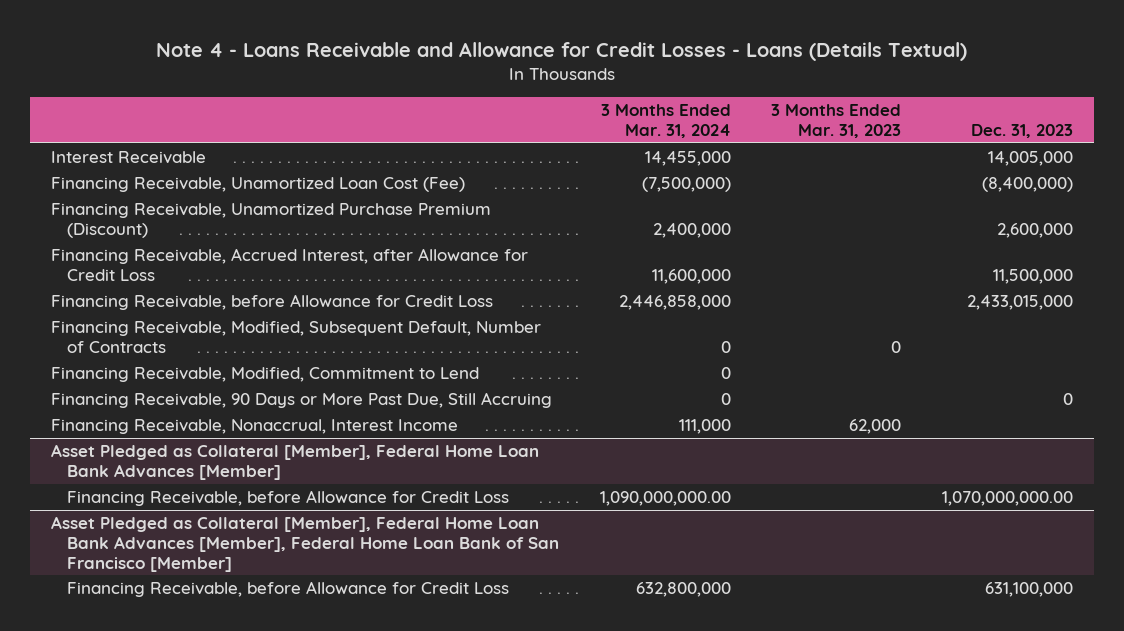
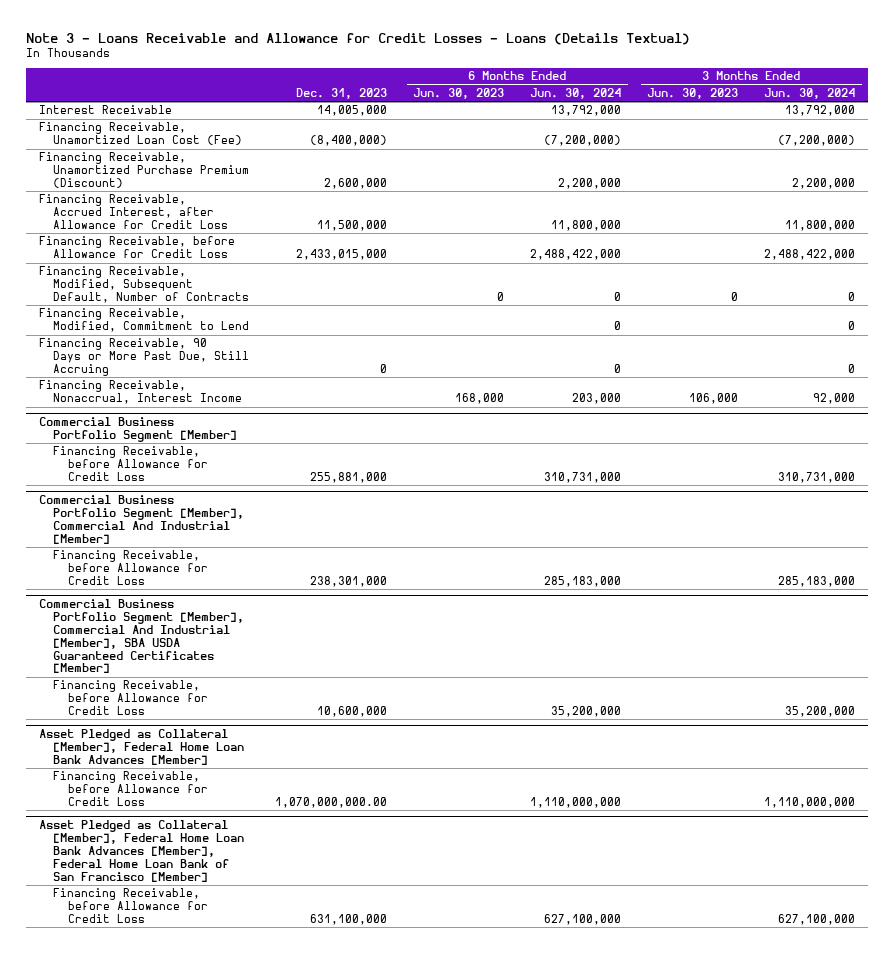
- Note 4 - Loans Receivable and Allowance for Credit Losses - Loans (Details Textual)
+ Note 3 - Loans Receivable and Allowance for Credit Losses - Loans (Details Textual)
- | 3 Months Ended Mar. 31, 2024 | 3 Months Ended Mar. 31, 2023 | Dec. 31, 2023
+ | Dec. 31, 2023 | 6 Months Ended Jun. 30, 2023 | 6 Months Ended Jun. 30, 2024 | 3 Months Ended Jun. 30, 2023 | 3 Months Ended Jun. 30, 2024
+ Commercial Business Portfolio Segment [Member]
+ Financing Receivable, before Allowance for Credit Loss | 255,881,000 | | 310,731,000 | | 310,731,000
+ Commercial Business Portfolio Segment [Member], Commercial And Industrial [Member]
+ Financing Receivable, before Allowance for Credit Loss | 238,301,000 | | 285,183,000 | | 285,183,000
+ Commercial Business Portfolio Segment [Member], Commercial And Industrial [Member], SBA USDA Guaranteed Certificates [Member]
+ Financing Receivable, before Allowance for Credit Loss | 10,600,000 | | 35,200,000 | | 35,200,000

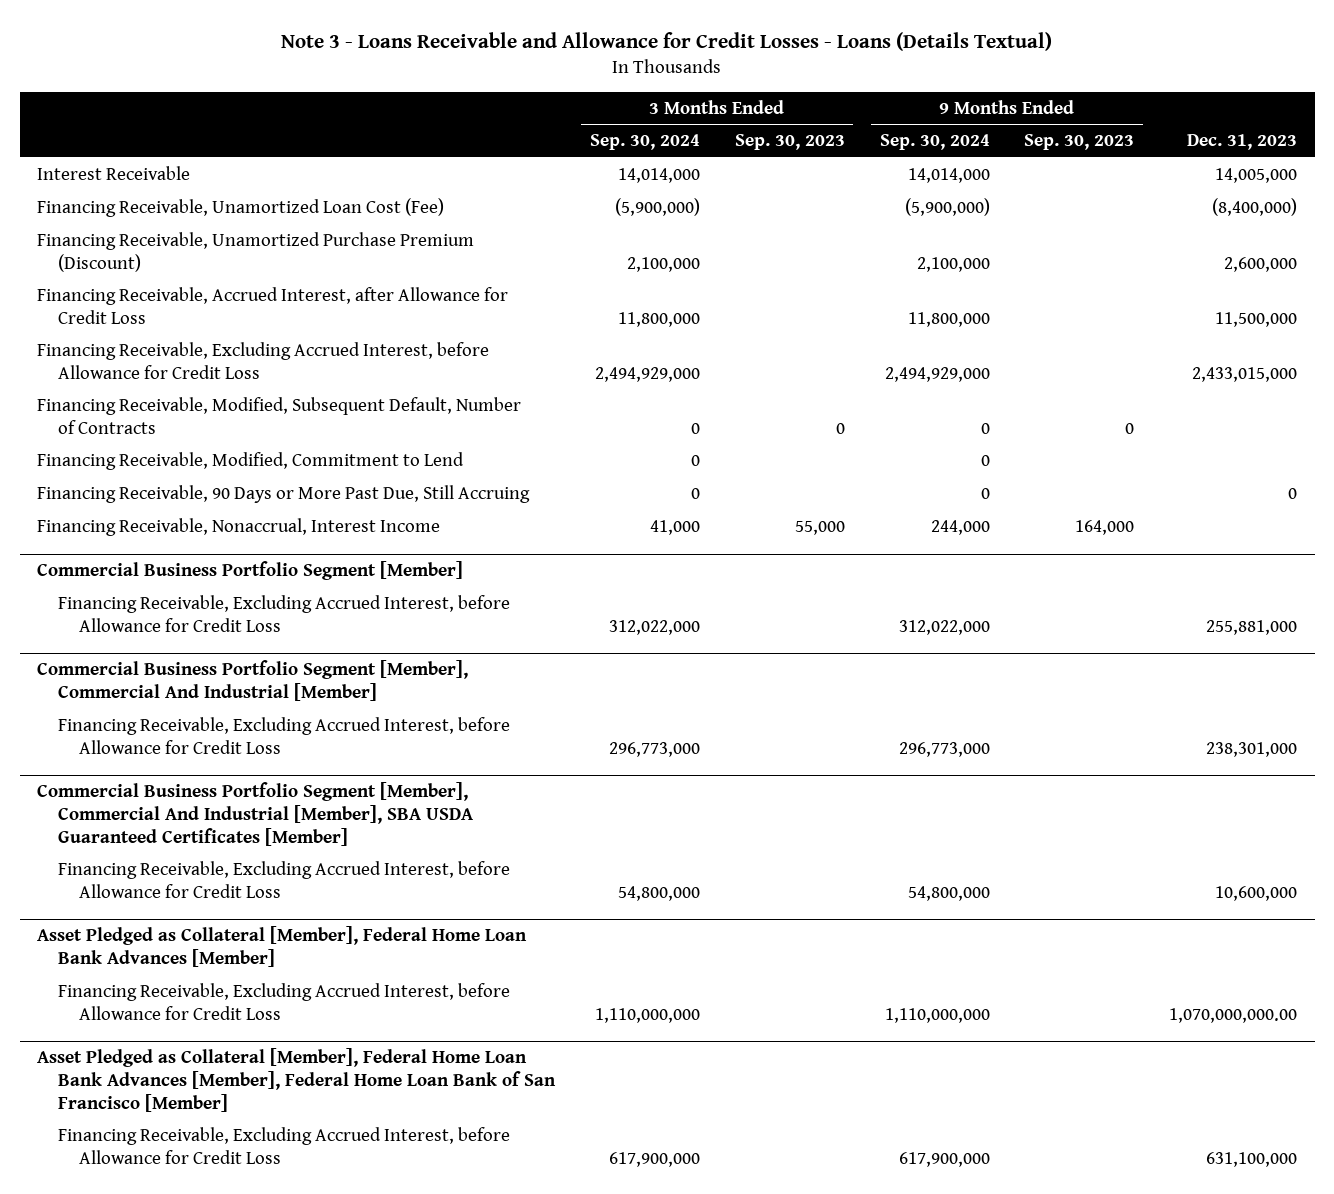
- | Dec. 31, 2023 | 6 Months Ended Jun. 30, 2023 | 6 Months Ended Jun. 30, 2024 | 3 Months Ended Jun. 30, 2023 | 3 Months Ended Jun. 30, 2024
+ | 3 Months Ended Sep. 30, 2024 | 3 Months Ended Sep. 30, 2023 | 9 Months Ended Sep. 30, 2024 | 9 Months Ended Sep. 30, 2023 | Dec. 31, 2023
- Financing Receivable, before Allowance for Credit Loss | 2,433,015,000 | | 2,488,422,000 | | 2,488,422,000
+ Financing Receivable, Excluding Accrued Interest, before Allowance for Credit Loss | 2,494,929,000 | | 2,494,929,000 | | 2,433,015,000
@ Commercial Business Portfolio Segment [Member]
- Financing Receivable, before Allowance for Credit Loss | 255,881,000 | | 310,731,000 | | 310,731,000
+ Financing Receivable, Excluding Accrued Interest, before Allowance for Credit Loss | 312,022,000 | | 312,022,000 | | 255,881,000
@ Commercial Business Portfolio Segment [Member], Commercial And Industrial [Member]
- Financing Receivable, before Allowance for Credit Loss | 238,301,000 | | 285,183,000 | | 285,183,000
+ Financing Receivable, Excluding Accrued Interest, before Allowance for Credit Loss | 296,773,000 | | 296,773,000 | | 238,301,000
@ Commercial Business Portfolio Segment [Member], Commercial And Industrial [Member], SBA USDA Guaranteed Certificates [Member]
- Financing Receivable, before Allowance for Credit Loss | 10,600,000 | | 35,200,000 | | 35,200,000
+ Financing Receivable, Excluding Accrued Interest, before Allowance for Credit Loss | 54,800,000 | | 54,800,000 | | 10,600,000
@ Asset Pledged as Collateral [Member], Federal Home Loan Bank Advances [Member]
- Financing Receivable, before Allowance for Credit Loss | 1,070,000,000.00 | | 1,110,000,000 | | 1,110,000,000
+ Financing Receivable, Excluding Accrued Interest, before Allowance for Credit Loss | 1,110,000,000 | | 1,110,000,000 | | 1,070,000,000.00
@ Asset Pledged as Collateral [Member], Federal Home Loan Bank Advances [Member], Federal Home Loan Bank of San Francisco [Member]
- Financing Receivable, before Allowance for Credit Loss | 631,100,000 | | 627,100,000 | | 627,100,000
+ Financing Receivable, Excluding Accrued Interest, before Allowance for Credit Loss | 617,900,000 | | 617,900,000 | | 631,100,000

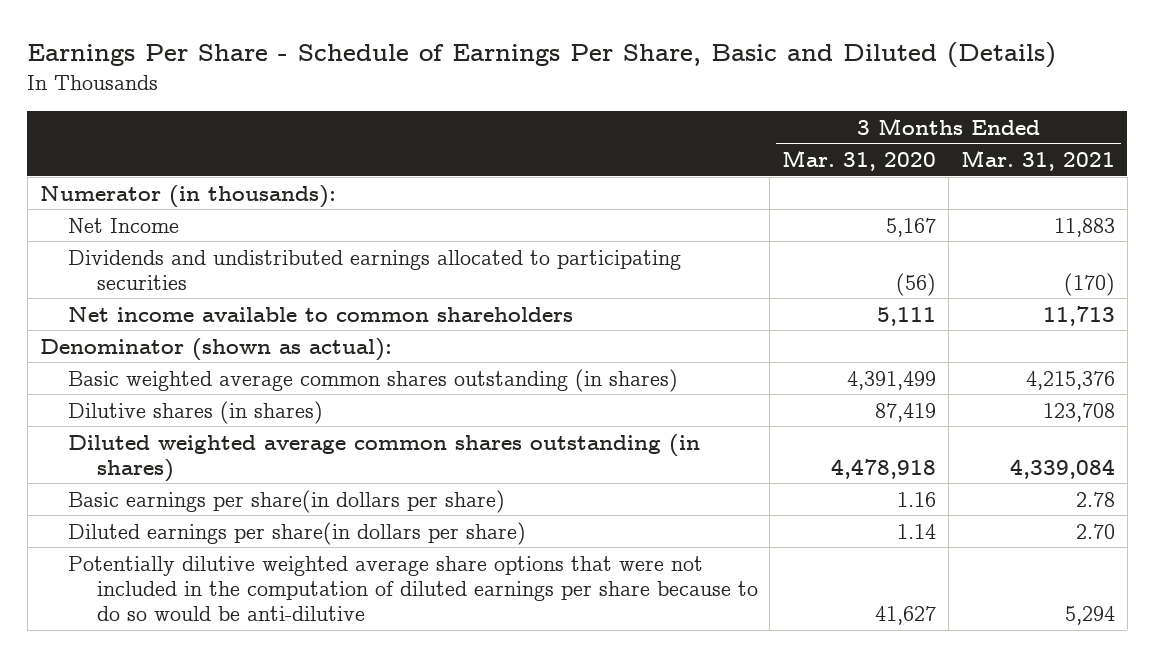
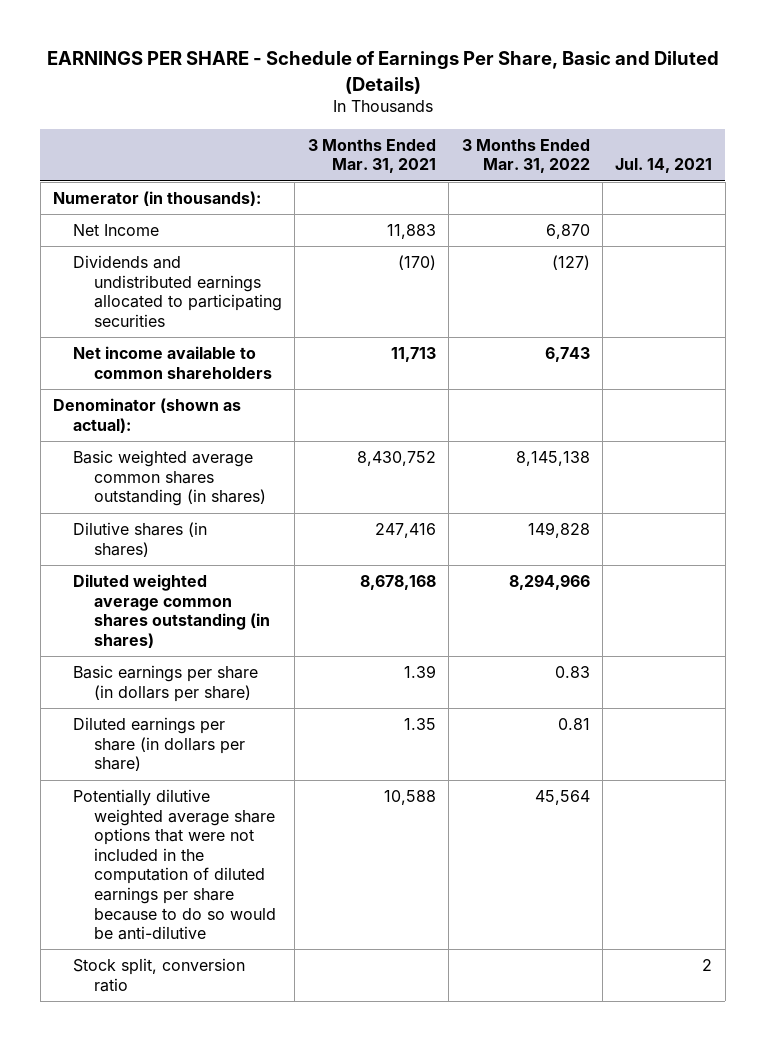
- Earnings Per Share - Schedule of Earnings Per Share, Basic and Diluted (Details)
+ EARNINGS PER SHARE - Schedule of Earnings Per Share, Basic and Diluted (Details)
- | 3 Months Ended Mar. 31, 2020 | 3 Months Ended Mar. 31, 2021
+ | 3 Months Ended Mar. 31, 2021 | 3 Months Ended Mar. 31, 2022 | Jul. 14, 2021
- Basic weighted average common shares outstanding (in shares) | 4,391,499 | 4,215,376
- Dilutive shares (in shares) | 87,419 | 123,708
- Diluted weighted average common shares outstanding (in shares) | 4,478,918 | 4,339,084
- Basic earnings per share(in dollars per share) | 1.16 | 2.78
- Diluted earnings per share(in dollars per share) | 1.14 | 2.70
- Potentially dilutive weighted average share options that were not included in the computation of diluted earnings per share because to do so would be anti-dilutive | 41,627 | 5,294
+ Basic weighted average common shares outstanding (in shares) | 8,430,752 | 8,145,138 |
+ Dilutive shares (in shares) | 247,416 | 149,828 |
+ Diluted weighted average common shares outstanding (in shares) | 8,678,168 | 8,294,966 |
+ Basic earnings per share (in dollars per share) | 1.39 | 0.83 |
+ Diluted earnings per share (in dollars per share) | 1.35 | 0.81 |
+ Potentially dilutive weighted average share options that were not included in the computation of diluted earnings per share because to do so would be anti-dilutive | 10,588 | 45,564 |
+ Stock split, conversion ratio | | | 2

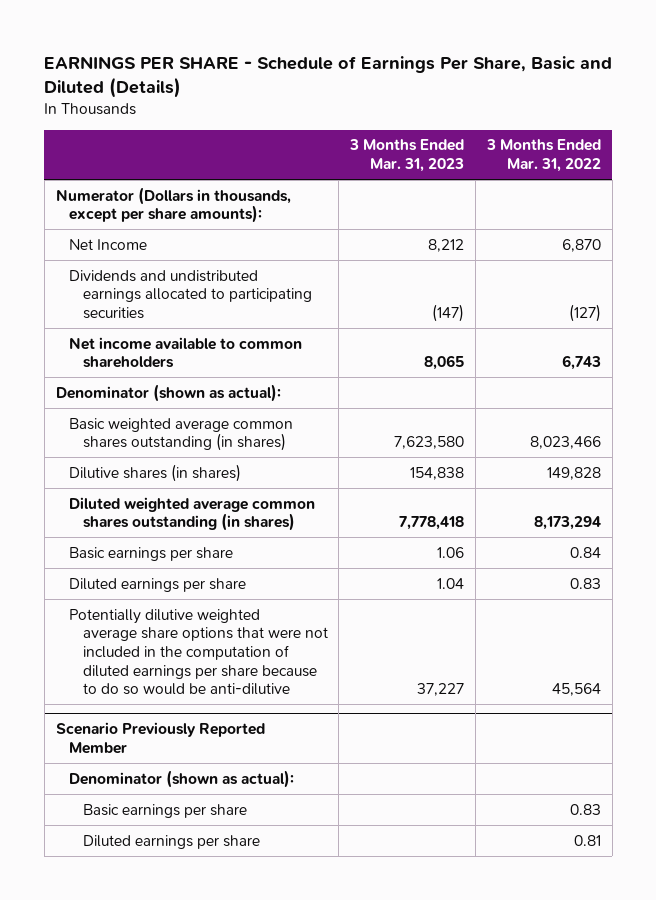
- | 3 Months Ended Mar. 31, 2021 | 3 Months Ended Mar. 31, 2022 | Jul. 14, 2021
+ | 3 Months Ended Mar. 31, 2023 | 3 Months Ended Mar. 31, 2022
- Numerator (in thousands):
+ Numerator (Dollars in thousands, except per share amounts):
- Basic weighted average common shares outstanding (in shares) | 8,430,752 | 8,145,138 |
+ Basic weighted average common shares outstanding (in shares) | 7,623,580 | 8,023,466
- Diluted weighted average common shares outstanding (in shares) | 8,678,168 | 8,294,966 |
- Basic earnings per share (in dollars per share) | 1.39 | 0.83 |
- Diluted earnings per share (in dollars per share) | 1.35 | 0.81 |
+ Diluted weighted average common shares outstanding (in shares) | 7,778,418 | 8,173,294
+ Basic earnings per share | 1.06 | 0.84
+ Diluted earnings per share | 1.04 | 0.83
- Stock split, conversion ratio | | | 2
+ Scenario Previously Reported Member
+ Denominator (shown as actual):
+ Basic earnings per share | | 0.83
+ Diluted earnings per share | | 0.81

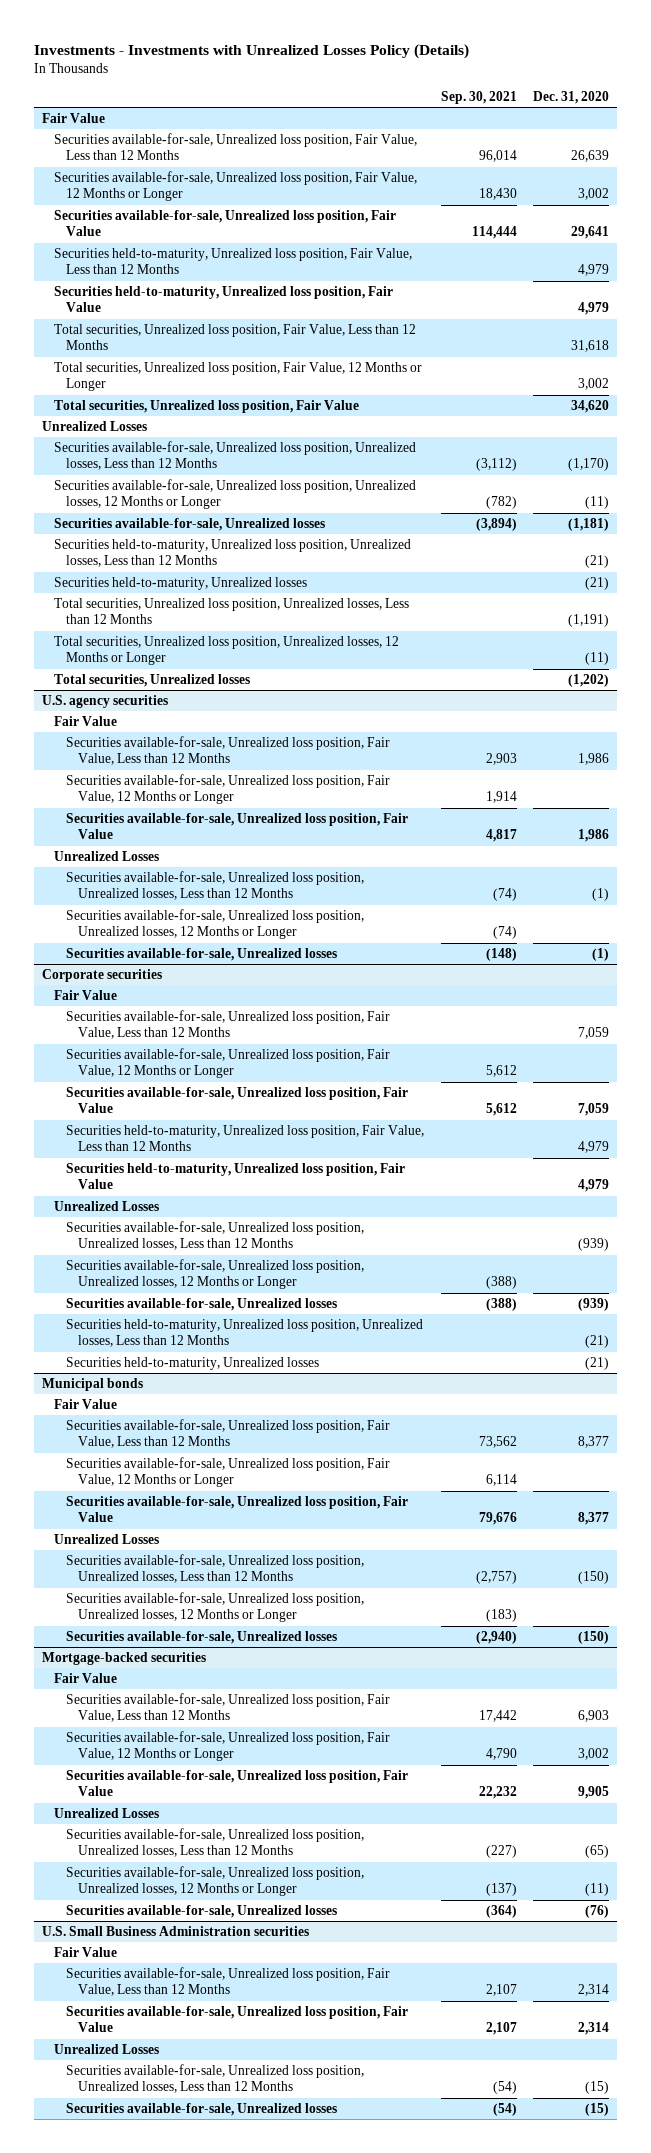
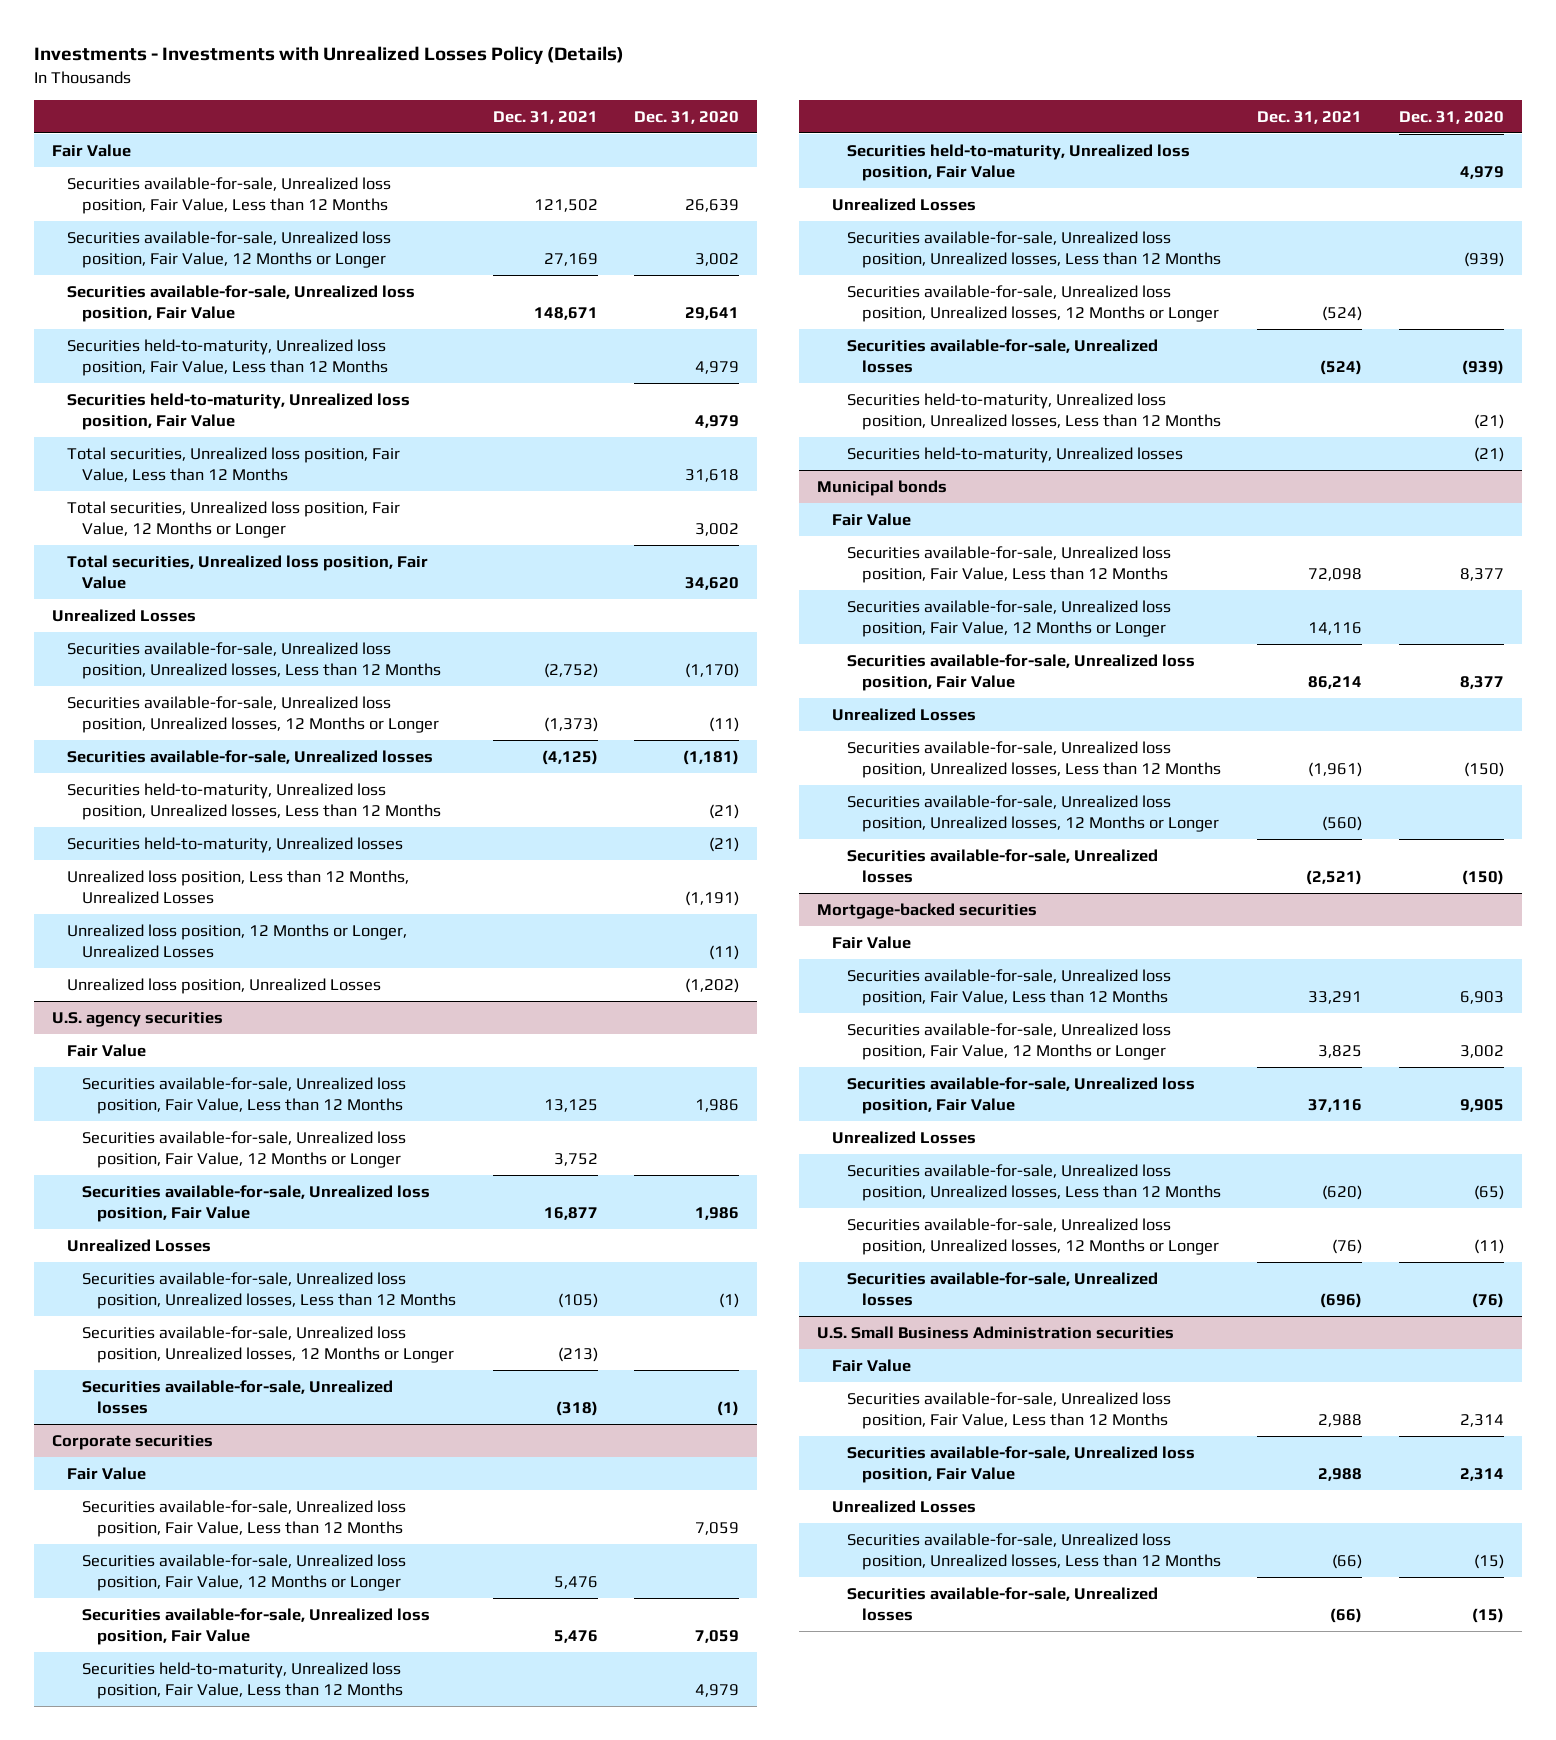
- | Sep. 30, 2021 | Dec. 31, 2020
+ | Dec. 31, 2021 | Dec. 31, 2020
- Total securities, Unrealized loss position, Unrealized losses, Less than 12 Months | | (1,191)
- Total securities, Unrealized loss position, Unrealized losses, 12 Months or Longer | | (11)
- Total securities, Unrealized losses | | (1,202)
+ Unrealized loss position, Less than 12 Months, Unrealized Losses | | (1,191)
+ Unrealized loss position, 12 Months or Longer, Unrealized Losses | | (11)
+ Unrealized loss position, Unrealized Losses | | (1,202)

